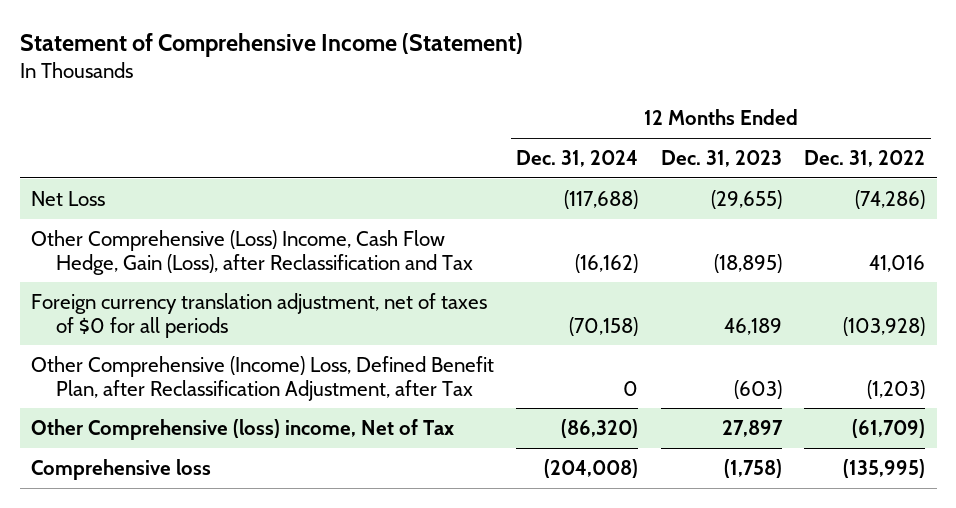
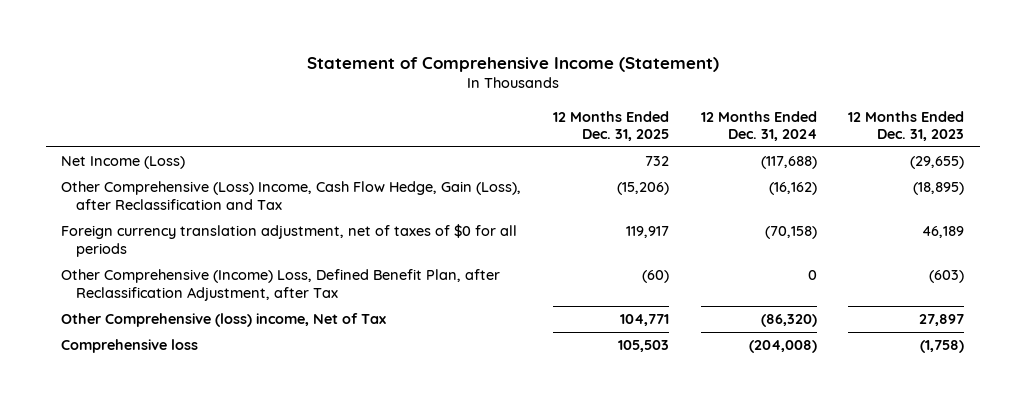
- | 12 Months Ended Dec. 31, 2024 | 12 Months Ended Dec. 31, 2023 | 12 Months Ended Dec. 31, 2022
+ | 12 Months Ended Dec. 31, 2025 | 12 Months Ended Dec. 31, 2024 | 12 Months Ended Dec. 31, 2023
- Net Loss | (117,688) | (29,655) | (74,286)
+ Net Income (Loss) | 732 | (117,688) | (29,655)

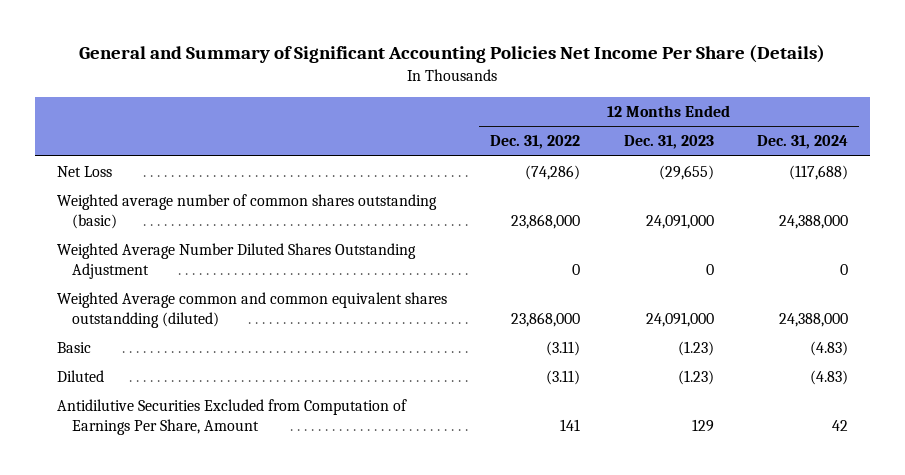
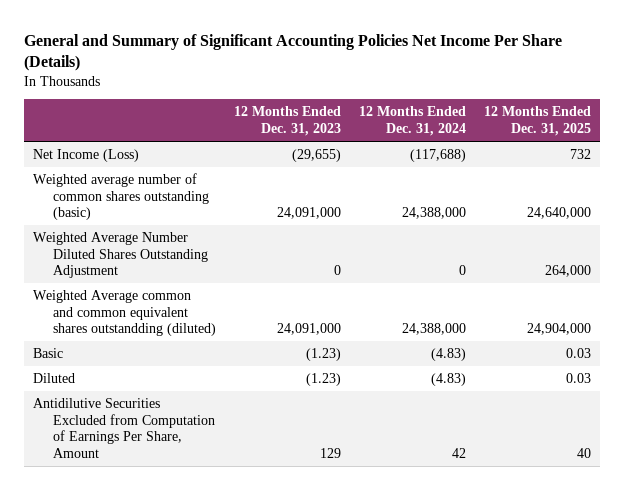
- | 12 Months Ended Dec. 31, 2022 | 12 Months Ended Dec. 31, 2023 | 12 Months Ended Dec. 31, 2024
+ | 12 Months Ended Dec. 31, 2023 | 12 Months Ended Dec. 31, 2024 | 12 Months Ended Dec. 31, 2025
- Net Loss | (74,286) | (29,655) | (117,688)
+ Net Income (Loss) | (29,655) | (117,688) | 732

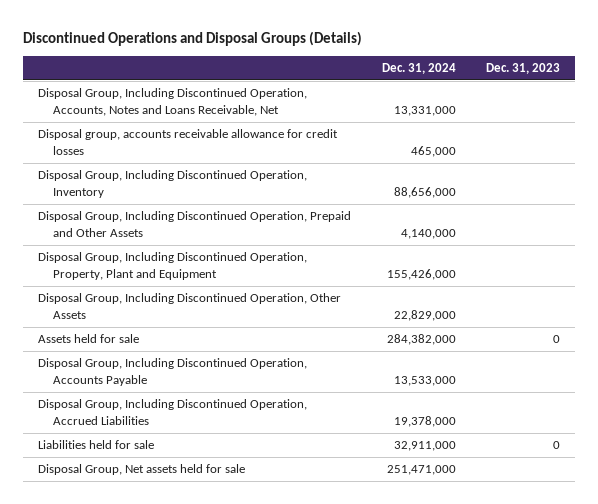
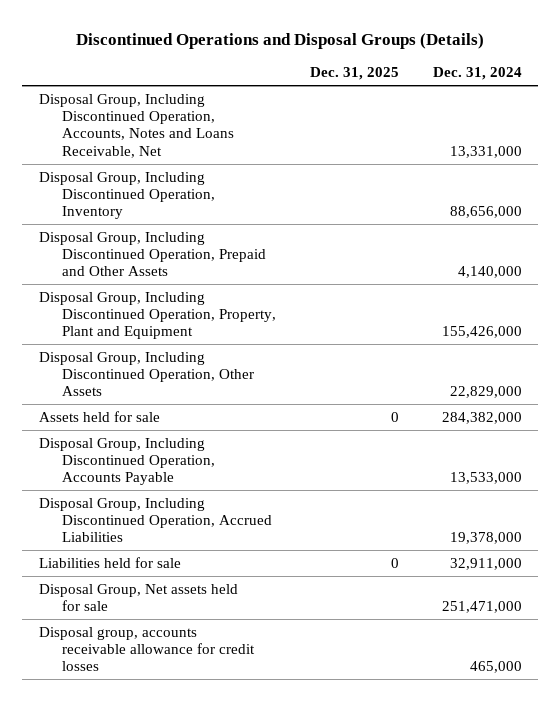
- | Dec. 31, 2024 | Dec. 31, 2023
+ | Dec. 31, 2025 | Dec. 31, 2024
moved down: Disposal group, accounts receivable allowance for credit losses | | 465,000

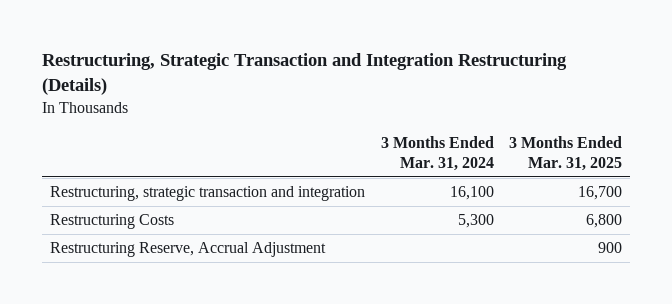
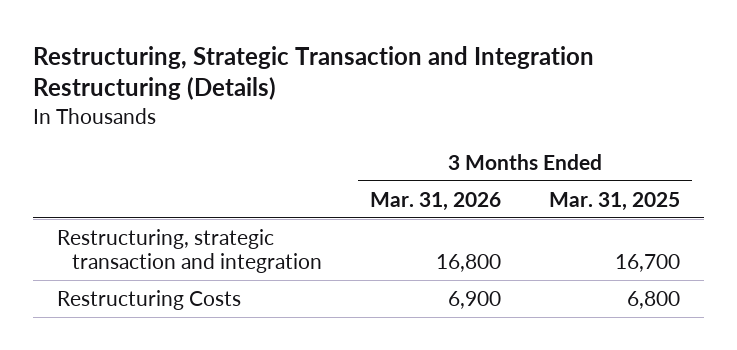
- | 3 Months Ended Mar. 31, 2024 | 3 Months Ended Mar. 31, 2025
+ | 3 Months Ended Mar. 31, 2026 | 3 Months Ended Mar. 31, 2025
- Restructuring Reserve, Accrual Adjustment | | 900

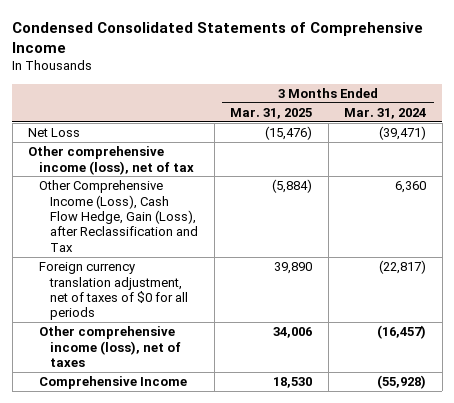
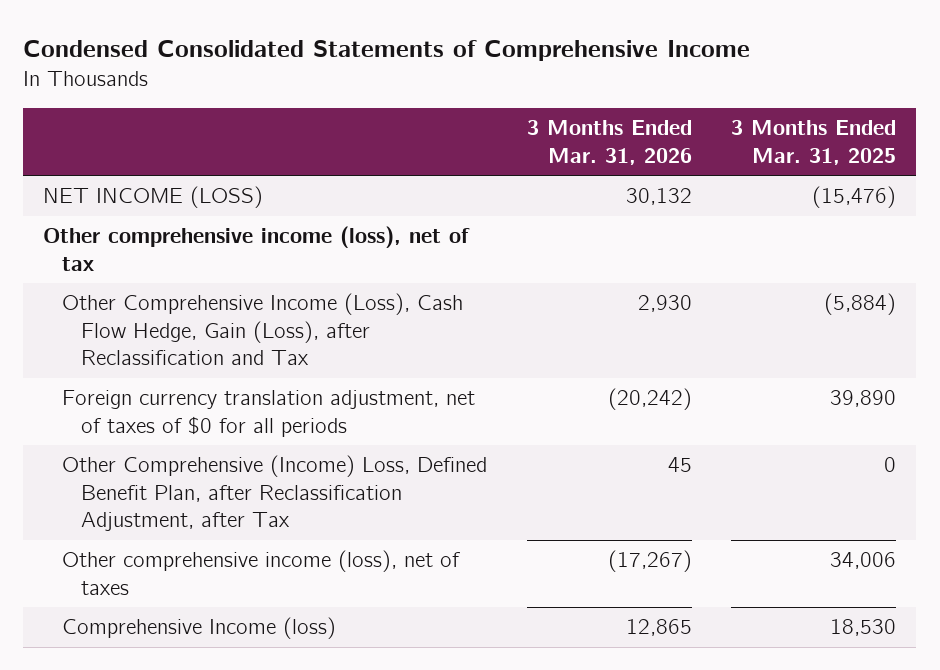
- | 3 Months Ended Mar. 31, 2025 | 3 Months Ended Mar. 31, 2024
+ | 3 Months Ended Mar. 31, 2026 | 3 Months Ended Mar. 31, 2025
- Net Loss | (15,476) | (39,471)
+ NET INCOME (LOSS) | 30,132 | (15,476)
+ Other Comprehensive (Income) Loss, Defined Benefit Plan, after Reclassification Adjustment, after Tax | 45 | 0
- Comprehensive Income | 18,530 | (55,928)
+ Comprehensive Income (loss) | 12,865 | 18,530

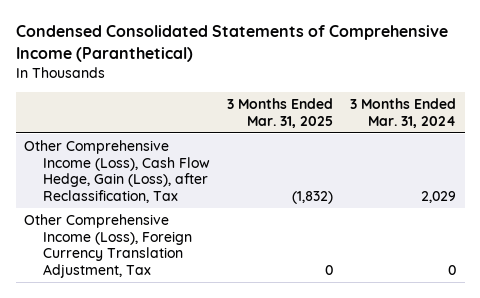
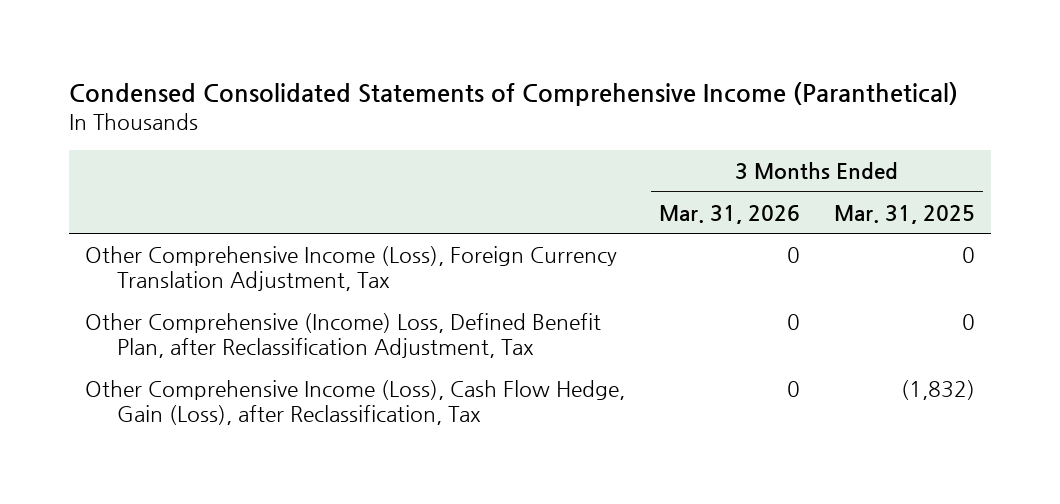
- | 3 Months Ended Mar. 31, 2025 | 3 Months Ended Mar. 31, 2024
+ | 3 Months Ended Mar. 31, 2026 | 3 Months Ended Mar. 31, 2025
+ Other Comprehensive (Income) Loss, Defined Benefit Plan, after Reclassification Adjustment, Tax | 0 | 0
moved down: Other Comprehensive Income (Loss), Cash Flow Hedge, Gain (Loss), after Reclassification, Tax | 0 | (1,832)

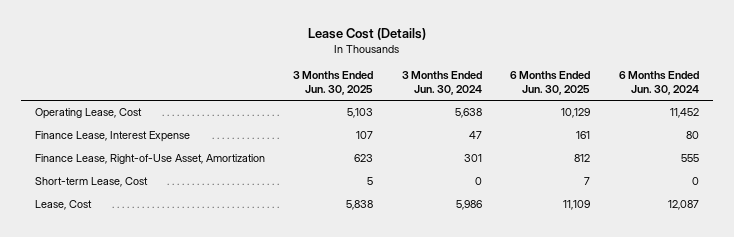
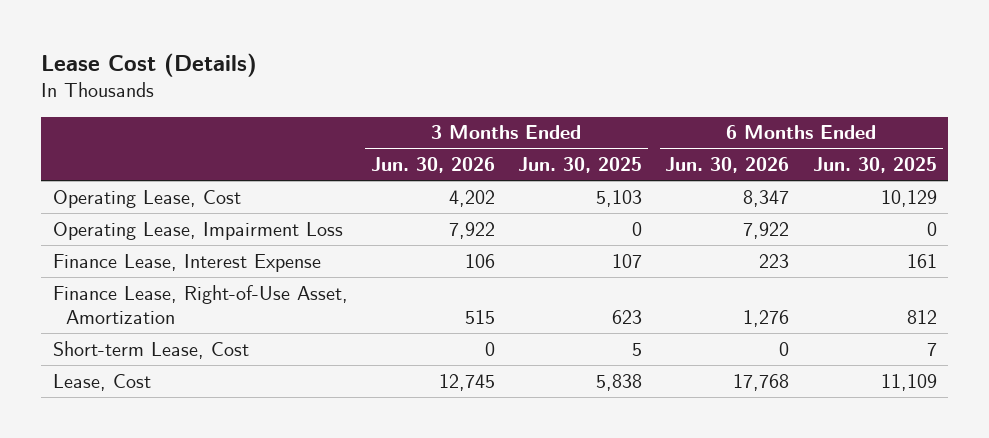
- | 3 Months Ended Jun. 30, 2025 | 3 Months Ended Jun. 30, 2024 | 6 Months Ended Jun. 30, 2025 | 6 Months Ended Jun. 30, 2024
+ | 3 Months Ended Jun. 30, 2026 | 3 Months Ended Jun. 30, 2025 | 6 Months Ended Jun. 30, 2026 | 6 Months Ended Jun. 30, 2025
+ Operating Lease, Impairment Loss | 7,922 | 0 | 7,922 | 0

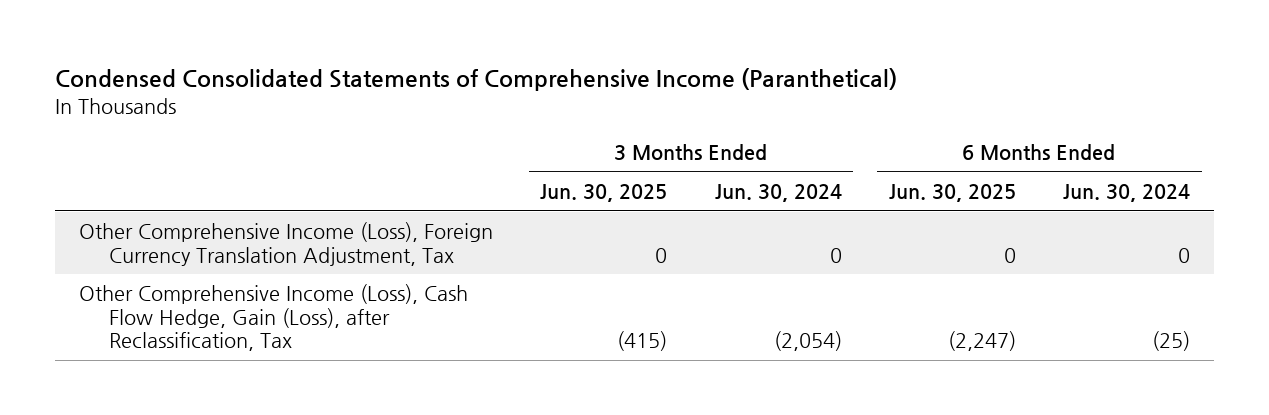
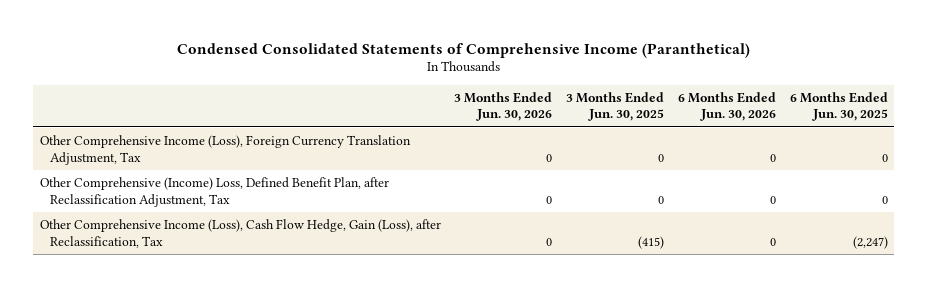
- | 3 Months Ended Jun. 30, 2025 | 3 Months Ended Jun. 30, 2024 | 6 Months Ended Jun. 30, 2025 | 6 Months Ended Jun. 30, 2024
+ | 3 Months Ended Jun. 30, 2026 | 3 Months Ended Jun. 30, 2025 | 6 Months Ended Jun. 30, 2026 | 6 Months Ended Jun. 30, 2025
+ Other Comprehensive (Income) Loss, Defined Benefit Plan, after Reclassification Adjustment, Tax | 0 | 0 | 0 | 0

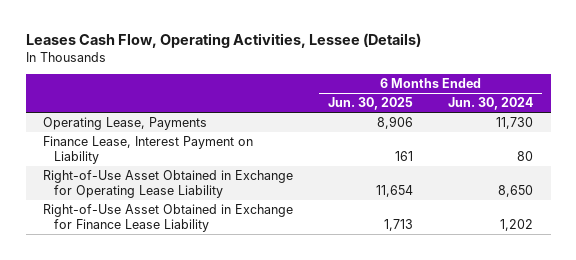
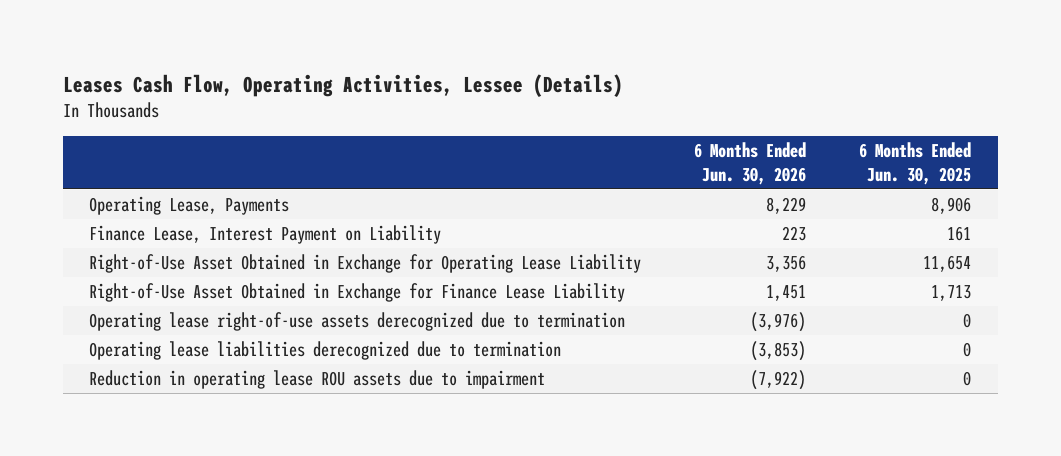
- | 6 Months Ended Jun. 30, 2025 | 6 Months Ended Jun. 30, 2024
+ | 6 Months Ended Jun. 30, 2026 | 6 Months Ended Jun. 30, 2025
+ Operating lease right-of-use assets derecognized due to termination | (3,976) | 0
+ Operating lease liabilities derecognized due to termination | (3,853) | 0
+ Reduction in operating lease ROU assets due to impairment | (7,922) | 0

